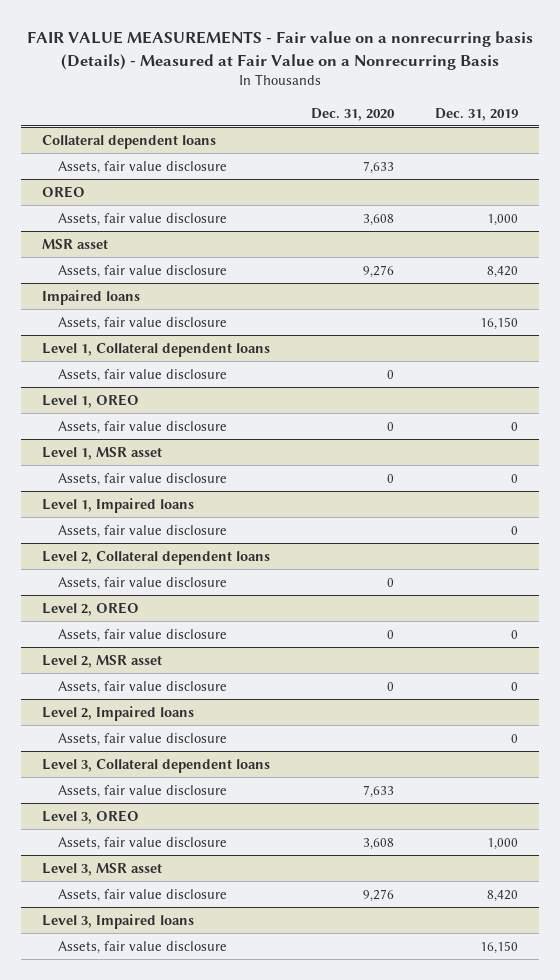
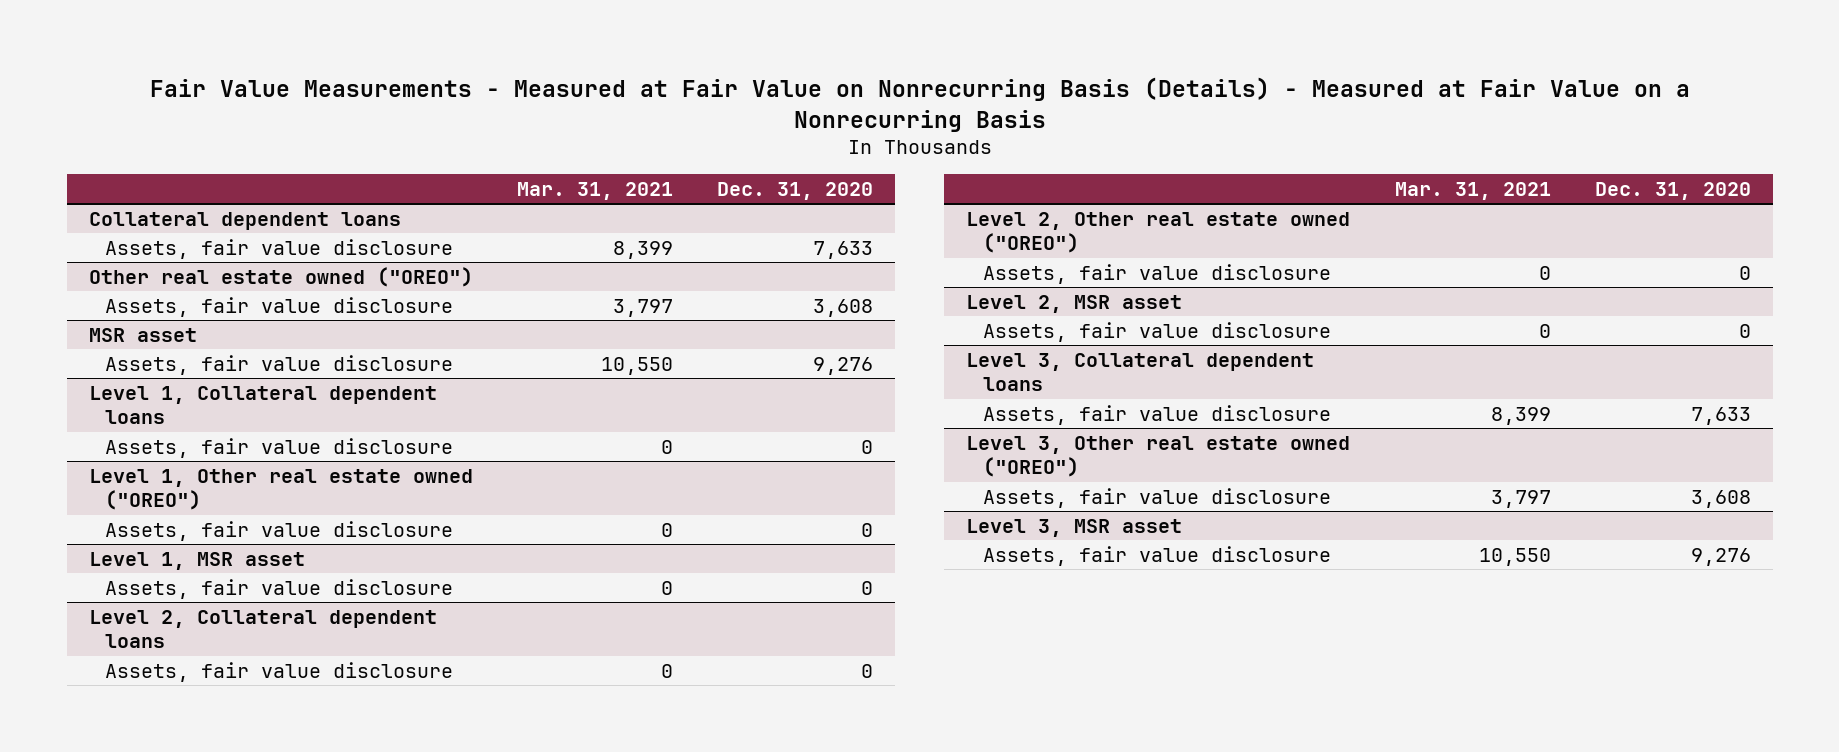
- FAIR VALUE MEASUREMENTS - Fair value on a nonrecurring basis (Details) - Measured at Fair Value on a Nonrecurring Basis
+ Fair Value Measurements - Measured at Fair Value on Nonrecurring Basis (Details) - Measured at Fair Value on a Nonrecurring Basis
- | Dec. 31, 2020 | Dec. 31, 2019
+ | Mar. 31, 2021 | Dec. 31, 2020
- OREO
+ Other real estate owned ("OREO")
- Impaired loans
- Assets, fair value disclosure | | 16,150
- Level 1, OREO
+ Level 1, Other real estate owned ("OREO")
- Level 1, Impaired loans
- Assets, fair value disclosure | | 0
- Level 2, OREO
+ Level 2, Other real estate owned ("OREO")
- Level 2, Impaired loans
- Assets, fair value disclosure | | 0
- Level 3, OREO
+ Level 3, Other real estate owned ("OREO")
- Level 3, Impaired loans
- Assets, fair value disclosure | | 16,150

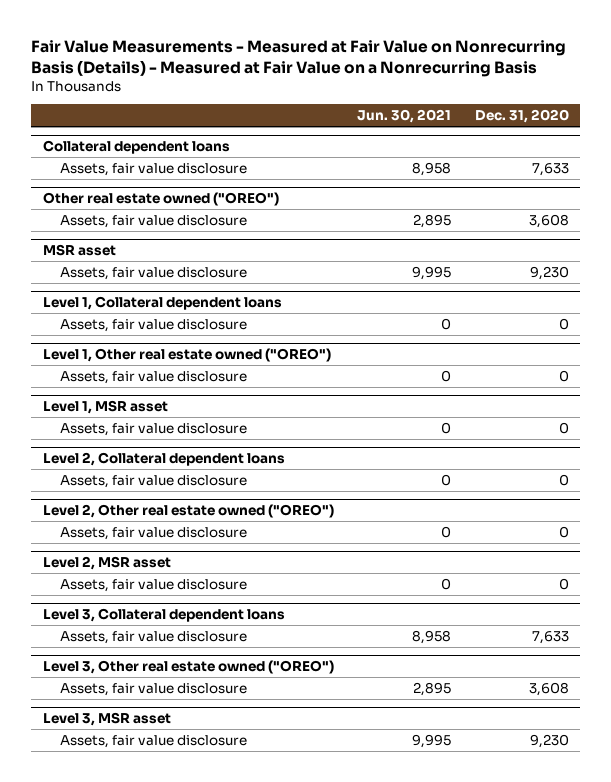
- | Mar. 31, 2021 | Dec. 31, 2020
+ | Jun. 30, 2021 | Dec. 31, 2020
@ MSR asset
- Assets, fair value disclosure | 10,550 | 9,276
+ Assets, fair value disclosure | 9,995 | 9,230
@ Level 3, MSR asset
- Assets, fair value disclosure | 10,550 | 9,276
+ Assets, fair value disclosure | 9,995 | 9,230

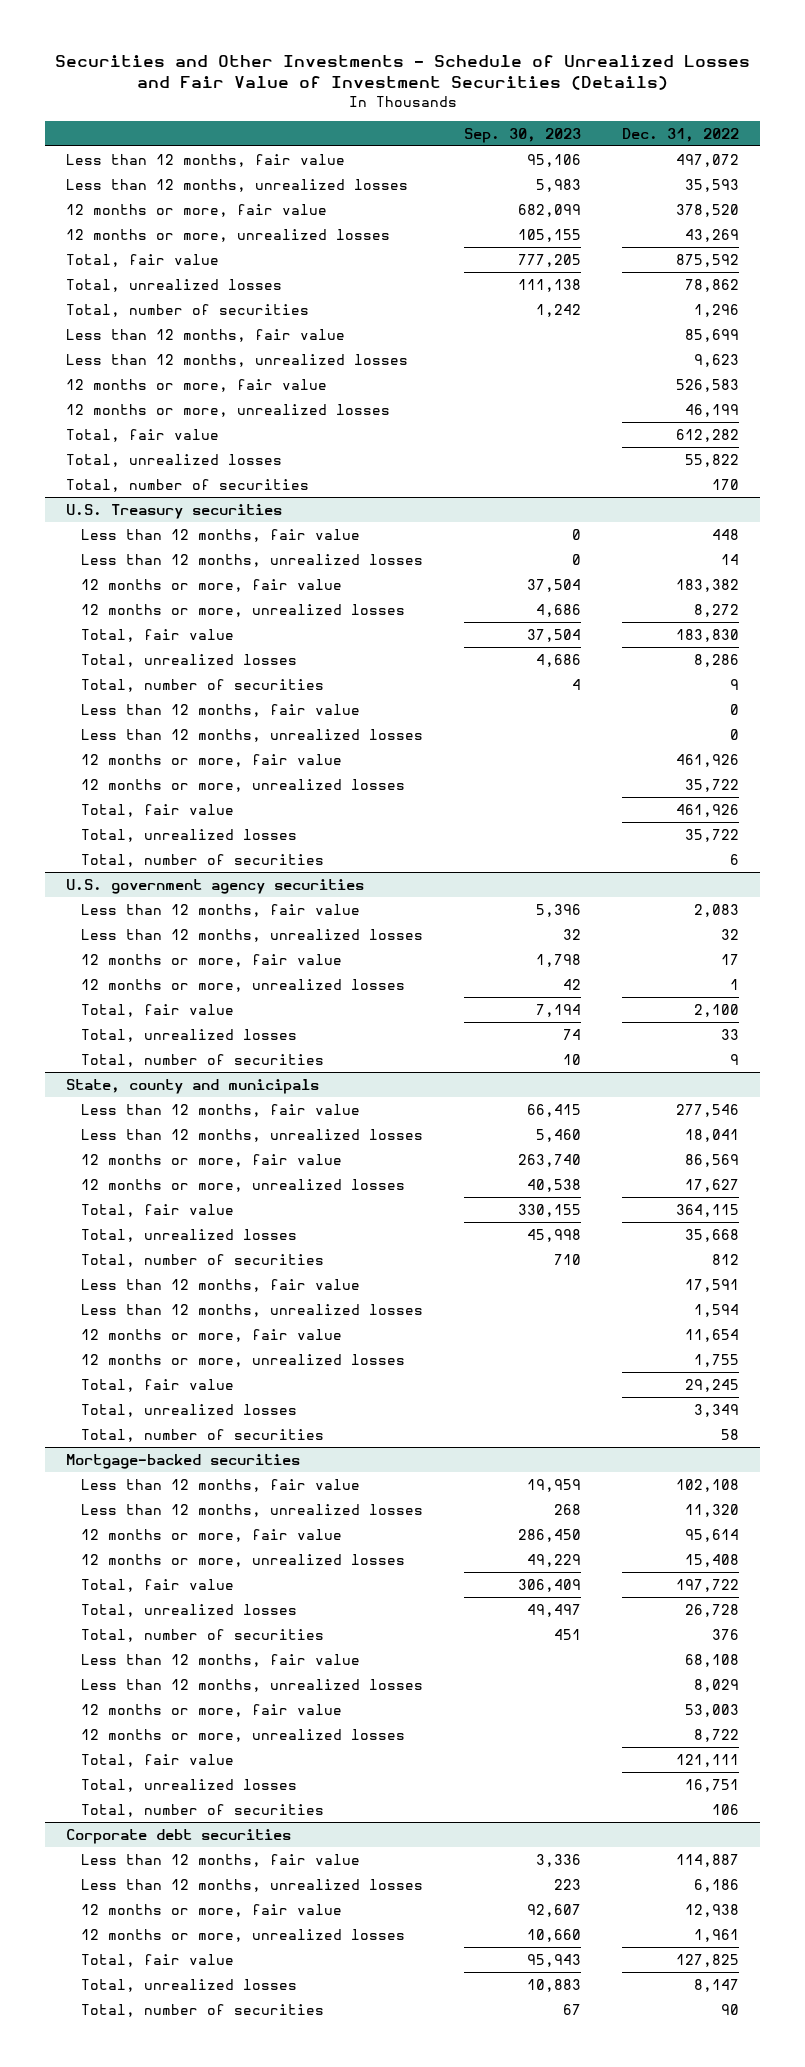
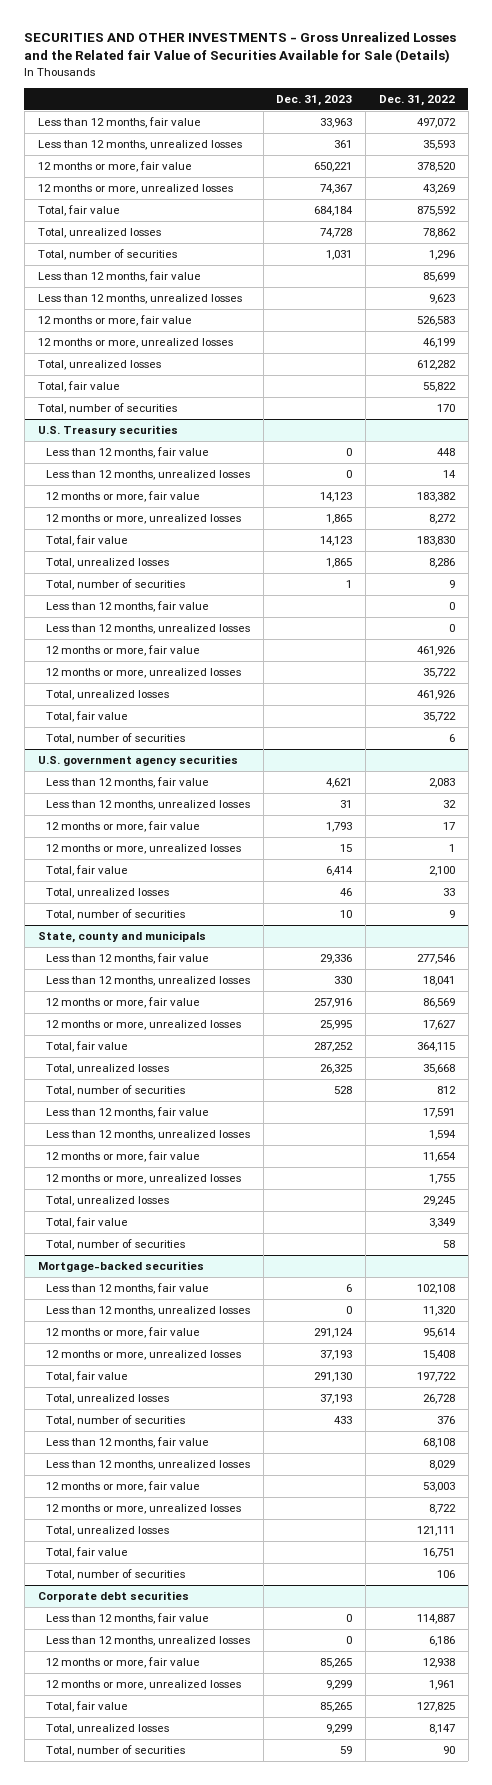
- Securities and Other Investments - Schedule of Unrealized Losses and Fair Value of Investment Securities (Details)
+ SECURITIES AND OTHER INVESTMENTS - Gross Unrealized Losses and the Related fair Value of Securities Available for Sale (Details)
- | Sep. 30, 2023 | Dec. 31, 2022
+ | Dec. 31, 2023 | Dec. 31, 2022
- Total, fair value | | 612,282
- Total, unrealized losses | | 55,822
+ Total, unrealized losses | | 612,282
+ Total, fair value | | 55,822
@ U.S. Treasury securities
- Total, fair value | | 461,926
- Total, unrealized losses | | 35,722
+ Total, unrealized losses | | 461,926
+ Total, fair value | | 35,722
@ State, county and municipals
- Total, fair value | | 29,245
- Total, unrealized losses | | 3,349
+ Total, unrealized losses | | 29,245
+ Total, fair value | | 3,349
@ Mortgage-backed securities
- Total, fair value | | 121,111
- Total, unrealized losses | | 16,751
+ Total, unrealized losses | | 121,111
+ Total, fair value | | 16,751

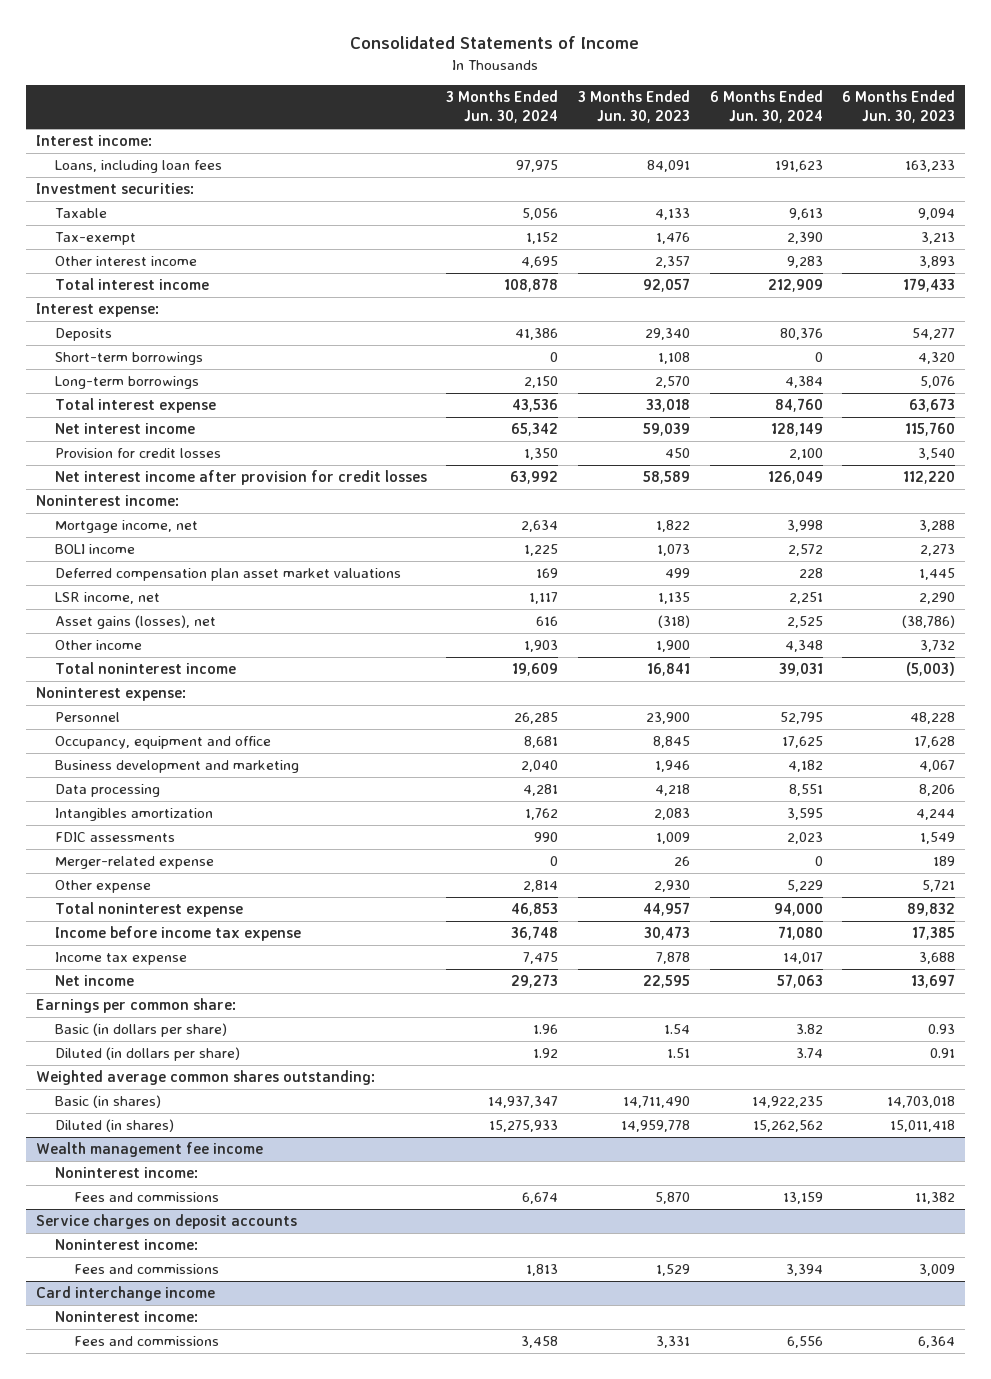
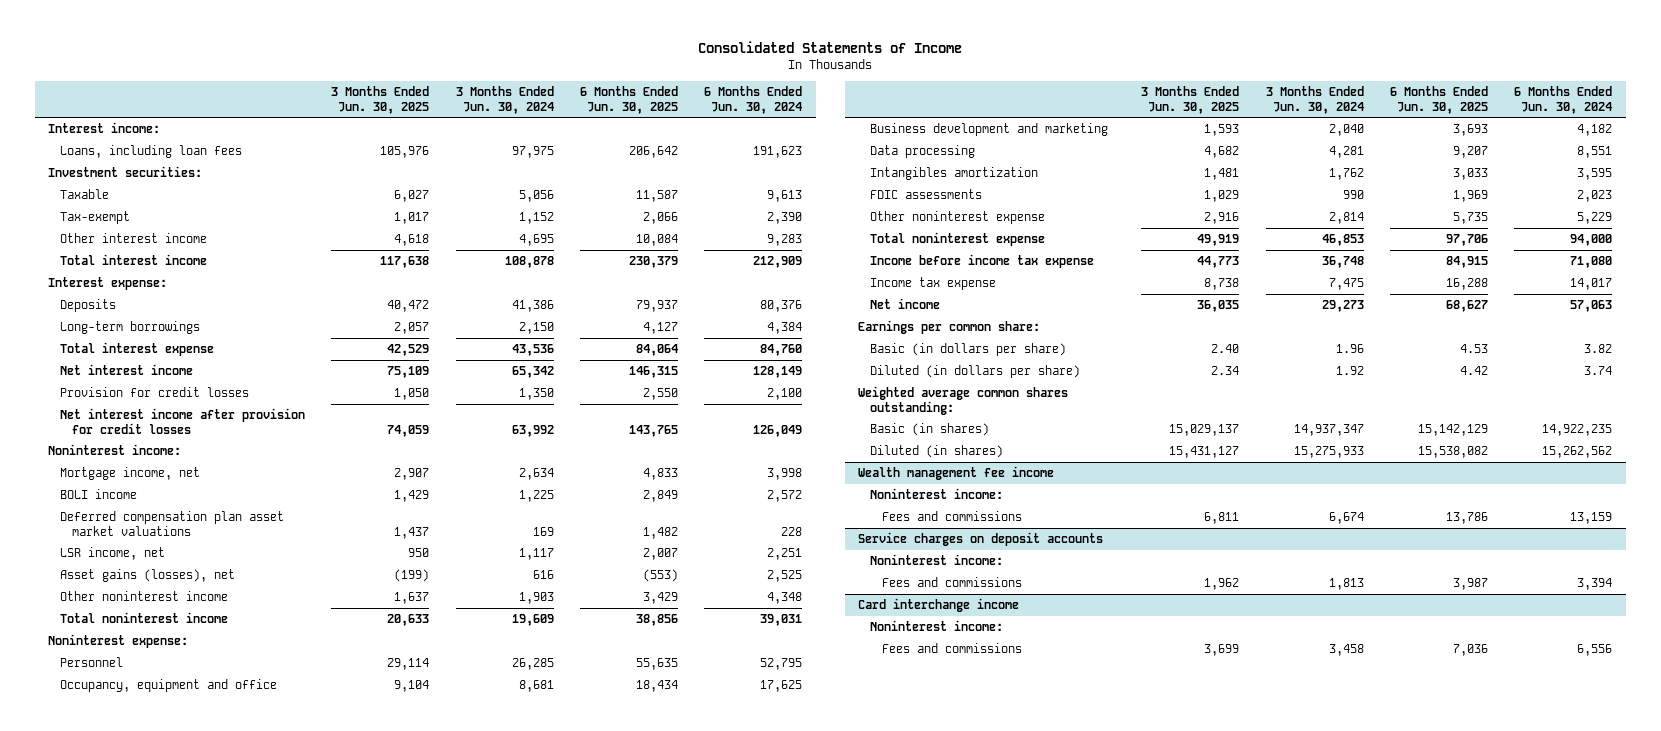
- | 3 Months Ended Jun. 30, 2024 | 3 Months Ended Jun. 30, 2023 | 6 Months Ended Jun. 30, 2024 | 6 Months Ended Jun. 30, 2023
+ | 3 Months Ended Jun. 30, 2025 | 3 Months Ended Jun. 30, 2024 | 6 Months Ended Jun. 30, 2025 | 6 Months Ended Jun. 30, 2024
- Short-term borrowings | 0 | 1,108 | 0 | 4,320
- Other income | 1,903 | 1,900 | 4,348 | 3,732
+ Other noninterest income | 1,637 | 1,903 | 3,429 | 4,348
- Merger-related expense | 0 | 26 | 0 | 189
- Other expense | 2,814 | 2,930 | 5,229 | 5,721
+ Other noninterest expense | 2,916 | 2,814 | 5,735 | 5,229

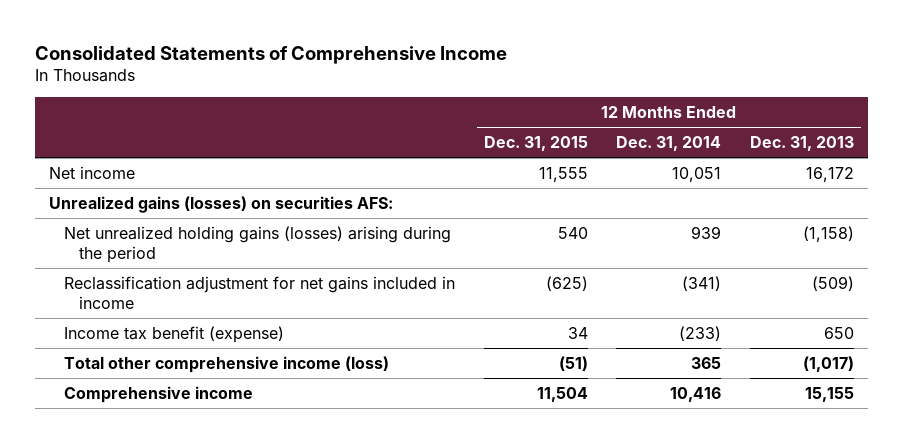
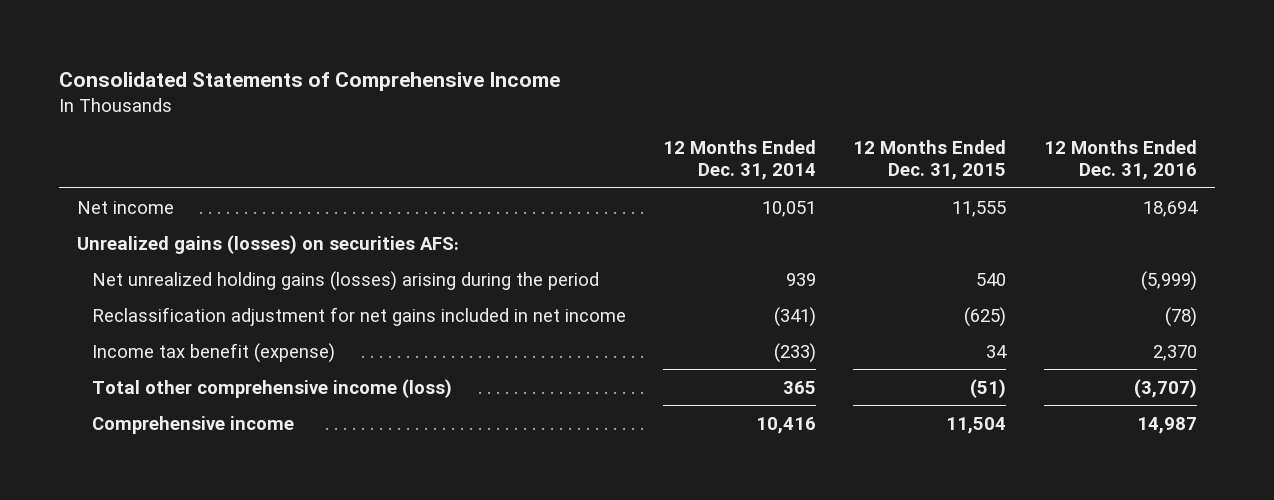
- | 12 Months Ended Dec. 31, 2015 | 12 Months Ended Dec. 31, 2014 | 12 Months Ended Dec. 31, 2013
+ | 12 Months Ended Dec. 31, 2014 | 12 Months Ended Dec. 31, 2015 | 12 Months Ended Dec. 31, 2016
- Reclassification adjustment for net gains included in income | (625) | (341) | (509)
+ Reclassification adjustment for net gains included in net income | (341) | (625) | (78)

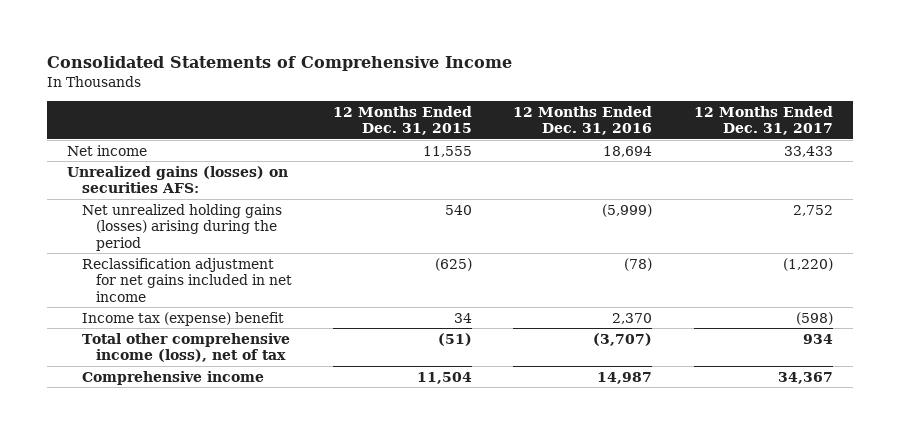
- | 12 Months Ended Dec. 31, 2014 | 12 Months Ended Dec. 31, 2015 | 12 Months Ended Dec. 31, 2016
+ | 12 Months Ended Dec. 31, 2015 | 12 Months Ended Dec. 31, 2016 | 12 Months Ended Dec. 31, 2017
- Income tax benefit (expense) | (233) | 34 | 2,370
- Total other comprehensive income (loss) | 365 | (51) | (3,707)
+ Income tax (expense) benefit | 34 | 2,370 | (598)
+ Total other comprehensive income (loss), net of tax | (51) | (3,707) | 934

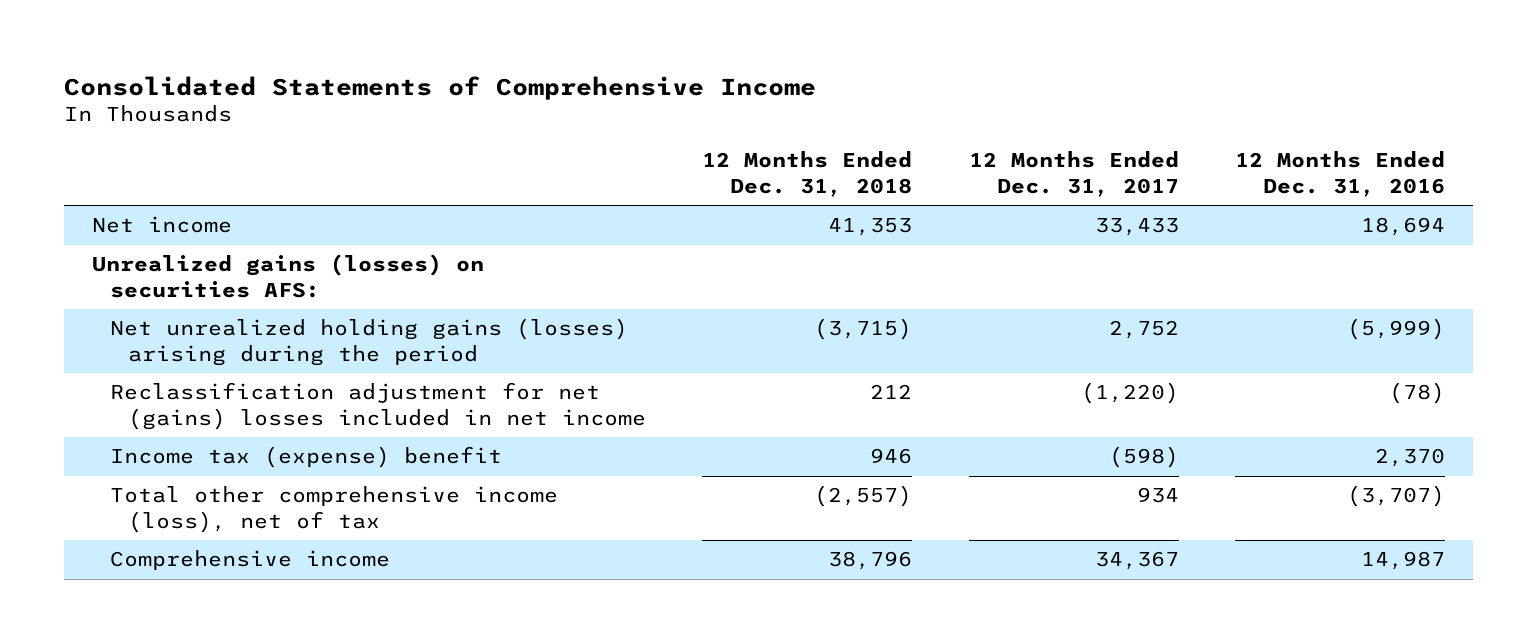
- | 12 Months Ended Dec. 31, 2015 | 12 Months Ended Dec. 31, 2016 | 12 Months Ended Dec. 31, 2017
+ | 12 Months Ended Dec. 31, 2018 | 12 Months Ended Dec. 31, 2017 | 12 Months Ended Dec. 31, 2016
- Reclassification adjustment for net gains included in net income | (625) | (78) | (1,220)
+ Reclassification adjustment for net (gains) losses included in net income | 212 | (1,220) | (78)

